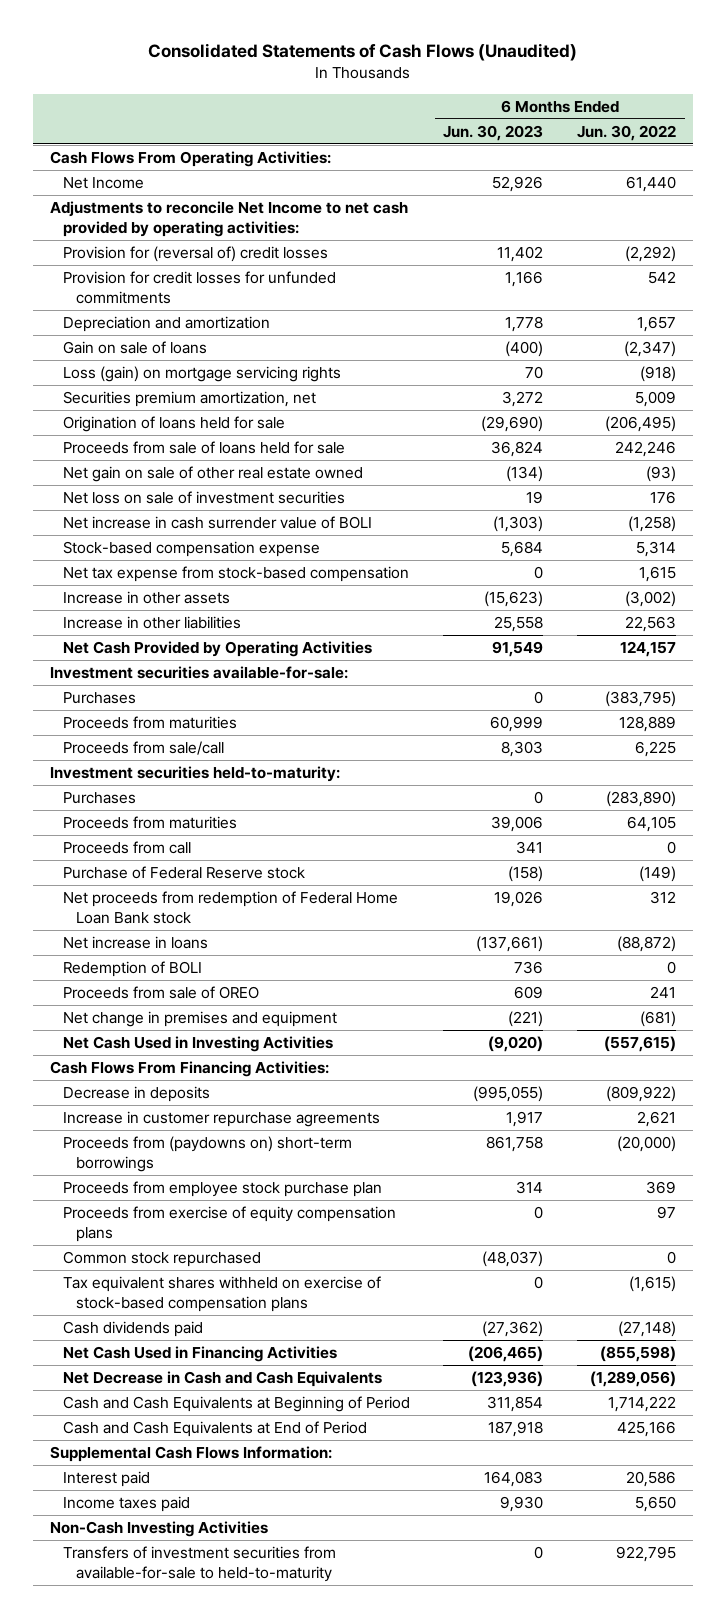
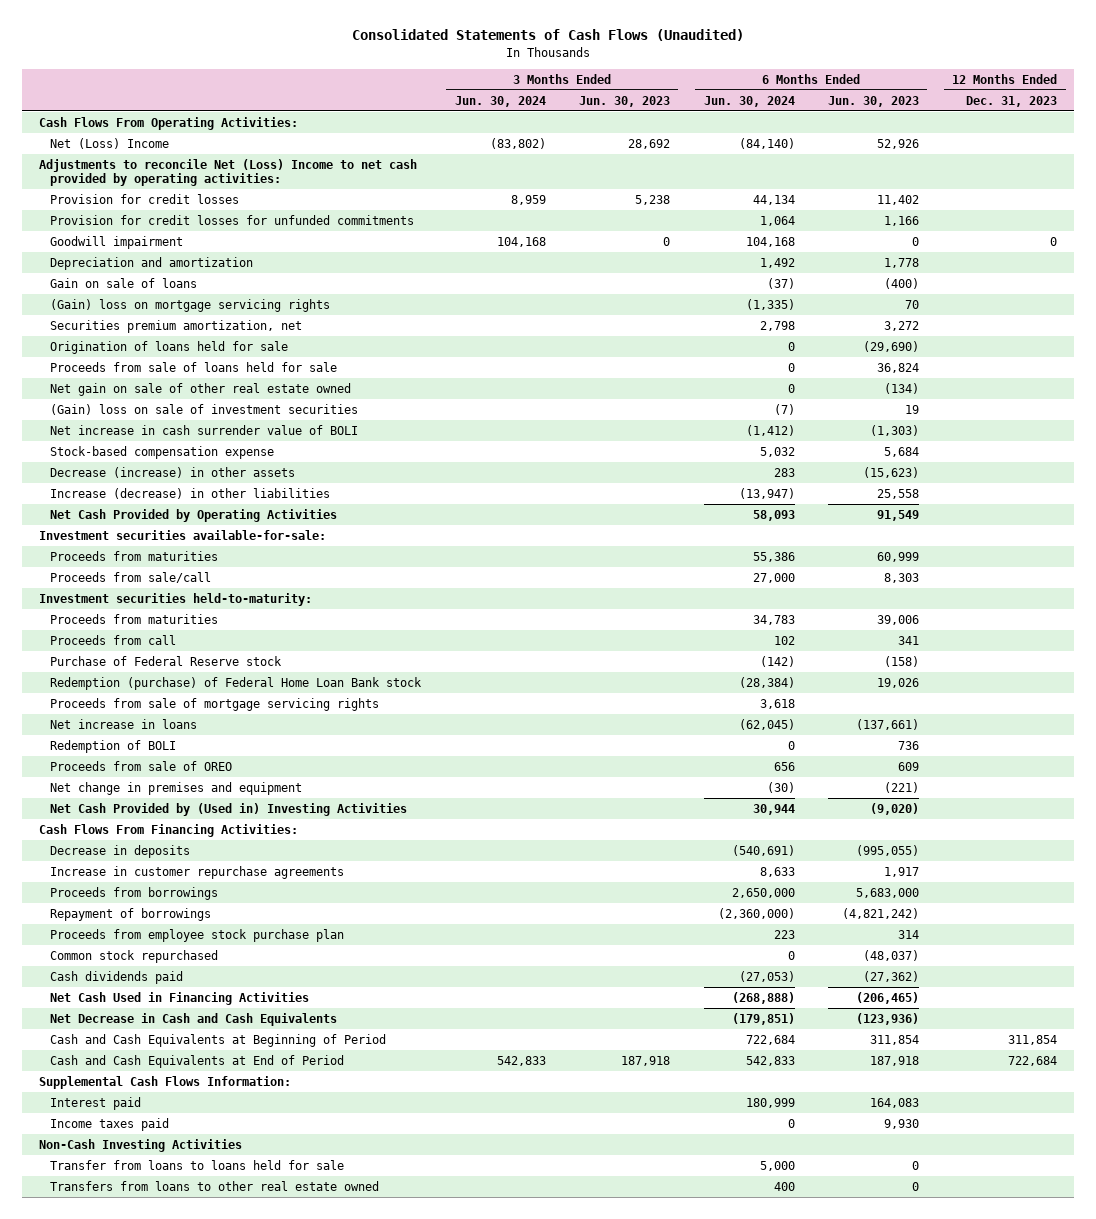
- | 6 Months Ended Jun. 30, 2023 | 6 Months Ended Jun. 30, 2022
+ | 3 Months Ended Jun. 30, 2024 | 3 Months Ended Jun. 30, 2023 | 6 Months Ended Jun. 30, 2024 | 6 Months Ended Jun. 30, 2023 | 12 Months Ended Dec. 31, 2023
- Net Income | 52,926 | 61,440
- Adjustments to reconcile Net Income to net cash provided by operating activities:
- Provision for (reversal of) credit losses | 11,402 | (2,292)
+ Net (Loss) Income | (83,802) | 28,692 | (84,140) | 52,926 |
+ Adjustments to reconcile Net (Loss) Income to net cash provided by operating activities:
+ Provision for credit losses | 8,959 | 5,238 | 44,134 | 11,402 |
+ Goodwill impairment | 104,168 | 0 | 104,168 | 0 | 0
- Loss (gain) on mortgage servicing rights | 70 | (918)
+ (Gain) loss on mortgage servicing rights | | | (1,335) | 70 |
- Net loss on sale of investment securities | 19 | 176
+ (Gain) loss on sale of investment securities | | | (7) | 19 |
- Net tax expense from stock-based compensation | 0 | 1,615
- Increase in other assets | (15,623) | (3,002)
- Increase in other liabilities | 25,558 | 22,563
+ Decrease (increase) in other assets | | | 283 | (15,623) |
+ Increase (decrease) in other liabilities | | | (13,947) | 25,558 |
- Purchases | 0 | (383,795)
- Purchases | 0 | (283,890)
- Net proceeds from redemption of Federal Home Loan Bank stock | 19,026 | 312
+ Redemption (purchase) of Federal Home Loan Bank stock | | | (28,384) | 19,026 |
+ Proceeds from sale of mortgage servicing rights | | | 3,618 | |
- Net Cash Used in Investing Activities | (9,020) | (557,615)
+ Net Cash Provided by (Used in) Investing Activities | | | 30,944 | (9,020) |
- Proceeds from (paydowns on) short-term borrowings | 861,758 | (20,000)
+ Proceeds from borrowings | | | 2,650,000 | 5,683,000 |
+ Repayment of borrowings | | | (2,360,000) | (4,821,242) |
- Proceeds from exercise of equity compensation plans | 0 | 97
- Tax equivalent shares withheld on exercise of stock-based compensation plans | 0 | (1,615)
- Transfers of investment securities from available-for-sale to held-to-maturity | 0 | 922,795
+ Transfer from loans to loans held for sale | | | 5,000 | 0 |
+ Transfers from loans to other real estate owned | | | 400 | 0 |

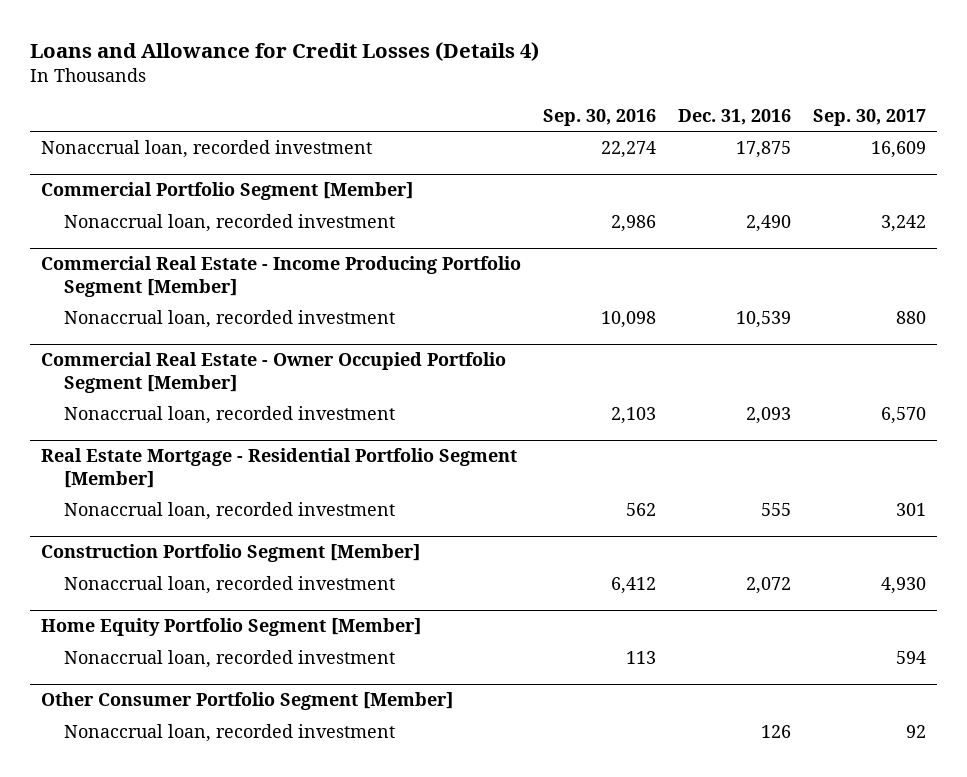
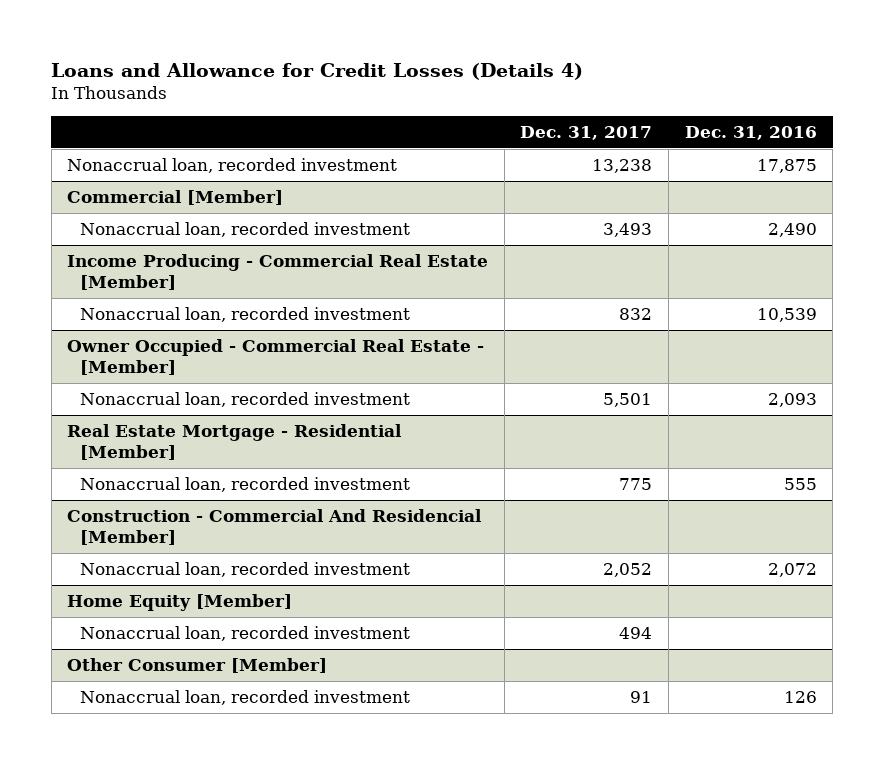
- | Sep. 30, 2016 | Dec. 31, 2016 | Sep. 30, 2017
+ | Dec. 31, 2017 | Dec. 31, 2016
- Commercial Portfolio Segment [Member]
+ Commercial [Member]
- Commercial Real Estate - Income Producing Portfolio Segment [Member]
+ Income Producing - Commercial Real Estate [Member]
- Commercial Real Estate - Owner Occupied Portfolio Segment [Member]
+ Owner Occupied - Commercial Real Estate - [Member]
- Real Estate Mortgage - Residential Portfolio Segment [Member]
+ Real Estate Mortgage - Residential [Member]
- Construction Portfolio Segment [Member]
+ Construction - Commercial And Residencial [Member]
- Home Equity Portfolio Segment [Member]
+ Home Equity [Member]
- Other Consumer Portfolio Segment [Member]
+ Other Consumer [Member]

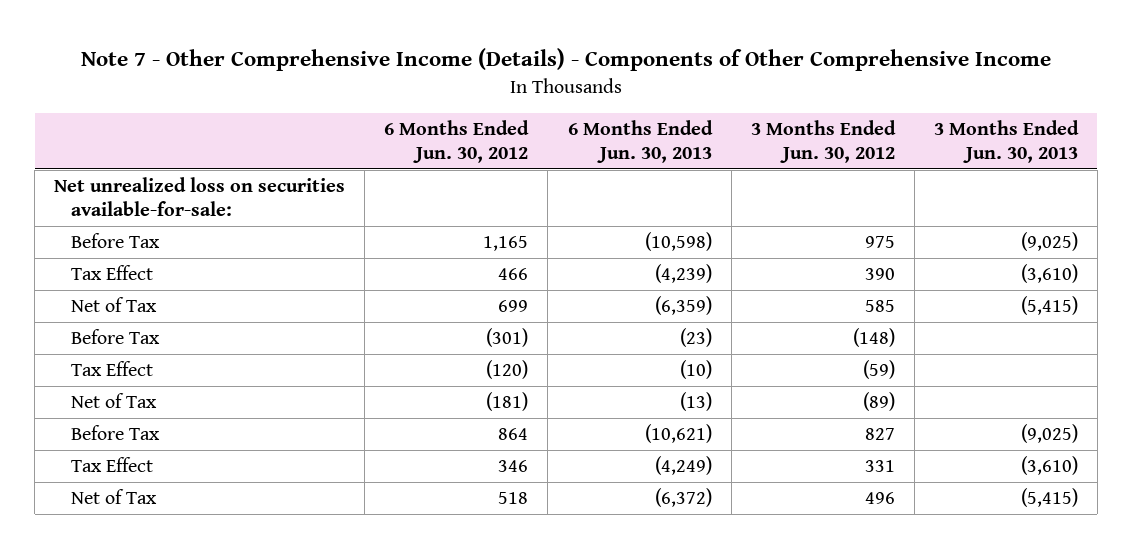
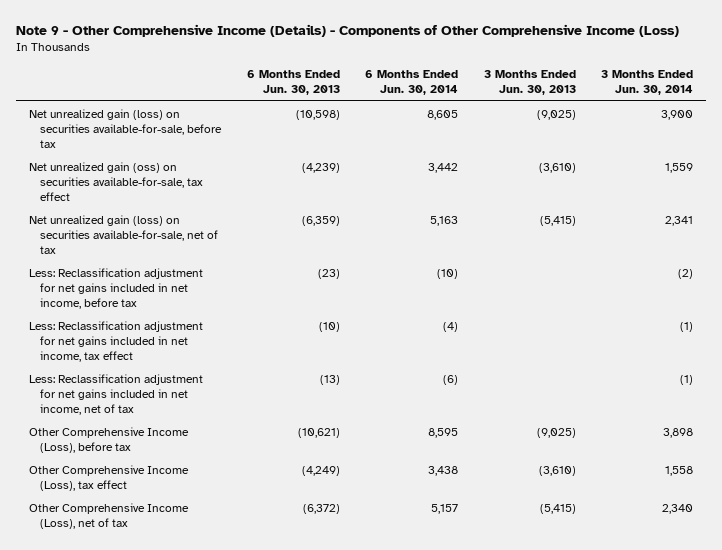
- Note 7 - Other Comprehensive Income (Details) - Components of Other Comprehensive Income
+ Note 9 - Other Comprehensive Income (Details) - Components of Other Comprehensive Income (Loss)
- | 6 Months Ended Jun. 30, 2012 | 6 Months Ended Jun. 30, 2013 | 3 Months Ended Jun. 30, 2012 | 3 Months Ended Jun. 30, 2013
+ | 6 Months Ended Jun. 30, 2013 | 6 Months Ended Jun. 30, 2014 | 3 Months Ended Jun. 30, 2013 | 3 Months Ended Jun. 30, 2014
- Net unrealized loss on securities available-for-sale:
- Before Tax | 1,165 | (10,598) | 975 | (9,025)
- Tax Effect | 466 | (4,239) | 390 | (3,610)
- Net of Tax | 699 | (6,359) | 585 | (5,415)
- Before Tax | (301) | (23) | (148) |
- Tax Effect | (120) | (10) | (59) |
- Net of Tax | (181) | (13) | (89) |
- Before Tax | 864 | (10,621) | 827 | (9,025)
- Tax Effect | 346 | (4,249) | 331 | (3,610)
- Net of Tax | 518 | (6,372) | 496 | (5,415)
+ Net unrealized gain (loss) on securities available-for-sale, before tax | (10,598) | 8,605 | (9,025) | 3,900
+ Net unrealized gain (oss) on securities available-for-sale, tax effect | (4,239) | 3,442 | (3,610) | 1,559
+ Net unrealized gain (loss) on securities available-for-sale, net of tax | (6,359) | 5,163 | (5,415) | 2,341
+ Less: Reclassification adjustment for net gains included in net income, before tax | (23) | (10) | | (2)
+ Less: Reclassification adjustment for net gains included in net income, tax effect | (10) | (4) | | (1)
+ Less: Reclassification adjustment for net gains included in net income, net of tax | (13) | (6) | | (1)
+ Other Comprehensive Income (Loss), before tax | (10,621) | 8,595 | (9,025) | 3,898
+ Other Comprehensive Income (Loss), tax effect | (4,249) | 3,438 | (3,610) | 1,558
+ Other Comprehensive Income (Loss), net of tax | (6,372) | 5,157 | (5,415) | 2,340

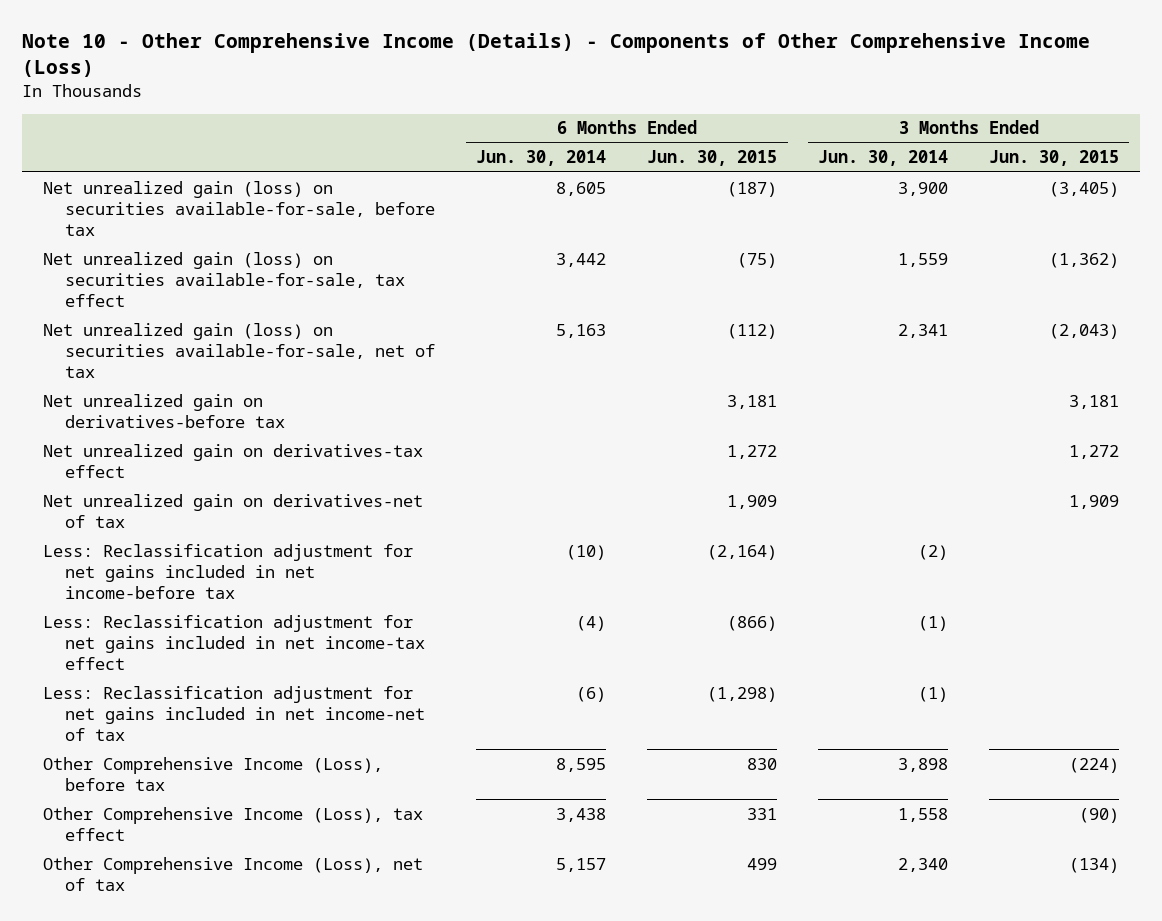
- Note 9 - Other Comprehensive Income (Details) - Components of Other Comprehensive Income (Loss)
+ Note 10 - Other Comprehensive Income (Details) - Components of Other Comprehensive Income (Loss)
- | 6 Months Ended Jun. 30, 2013 | 6 Months Ended Jun. 30, 2014 | 3 Months Ended Jun. 30, 2013 | 3 Months Ended Jun. 30, 2014
+ | 6 Months Ended Jun. 30, 2014 | 6 Months Ended Jun. 30, 2015 | 3 Months Ended Jun. 30, 2014 | 3 Months Ended Jun. 30, 2015
- Net unrealized gain (oss) on securities available-for-sale, tax effect | (4,239) | 3,442 | (3,610) | 1,559
+ Net unrealized gain (loss) on securities available-for-sale, tax effect | 3,442 | (75) | 1,559 | (1,362)
- Less: Reclassification adjustment for net gains included in net income, before tax | (23) | (10) | | (2)
- Less: Reclassification adjustment for net gains included in net income, tax effect | (10) | (4) | | (1)
- Less: Reclassification adjustment for net gains included in net income, net of tax | (13) | (6) | | (1)
+ Net unrealized gain on derivatives-before tax | | 3,181 | | 3,181
+ Net unrealized gain on derivatives-tax effect | | 1,272 | | 1,272
+ Net unrealized gain on derivatives-net of tax | | 1,909 | | 1,909
+ Less: Reclassification adjustment for net gains included in net income-before tax | (10) | (2,164) | (2) |
+ Less: Reclassification adjustment for net gains included in net income-tax effect | (4) | (866) | (1) |
+ Less: Reclassification adjustment for net gains included in net income-net of tax | (6) | (1,298) | (1) |

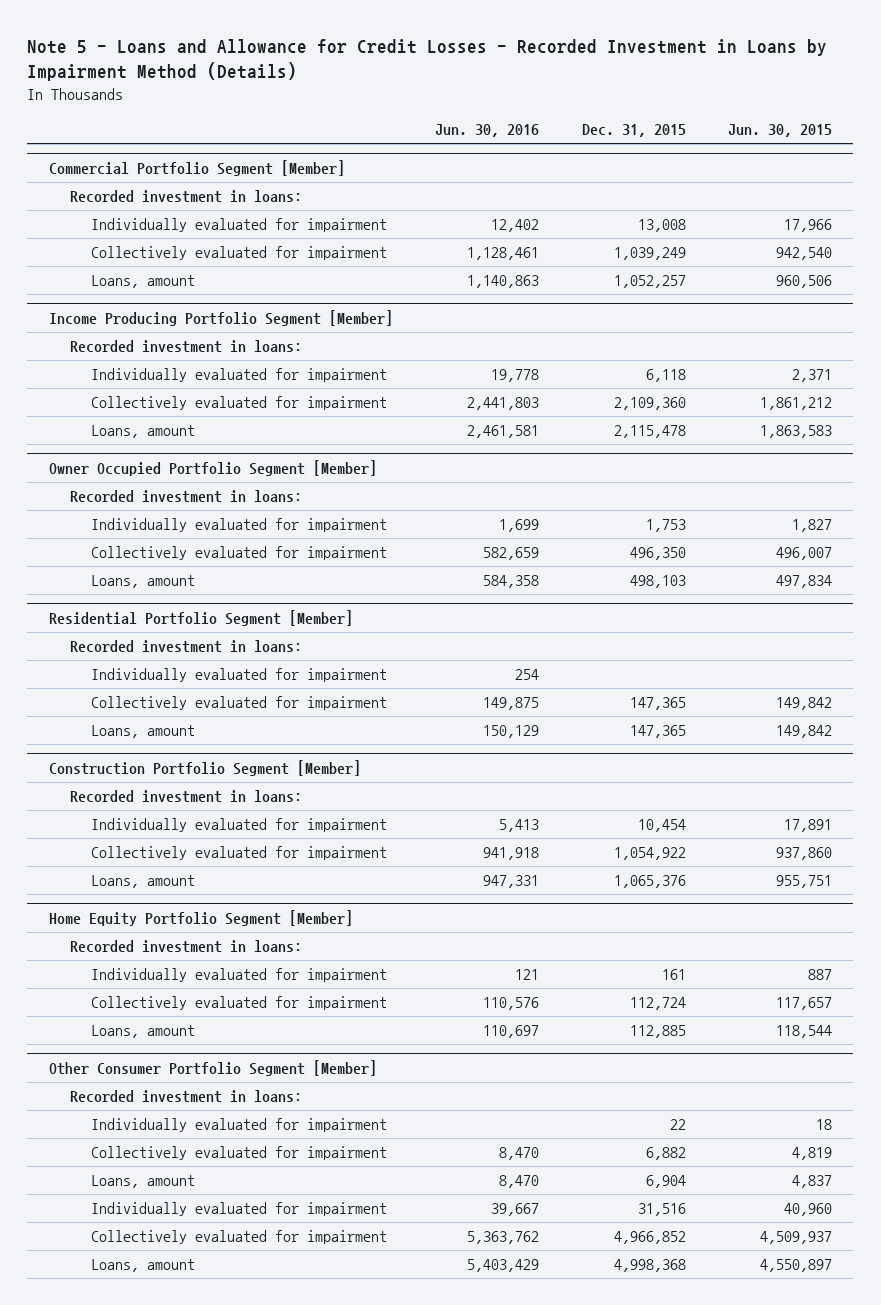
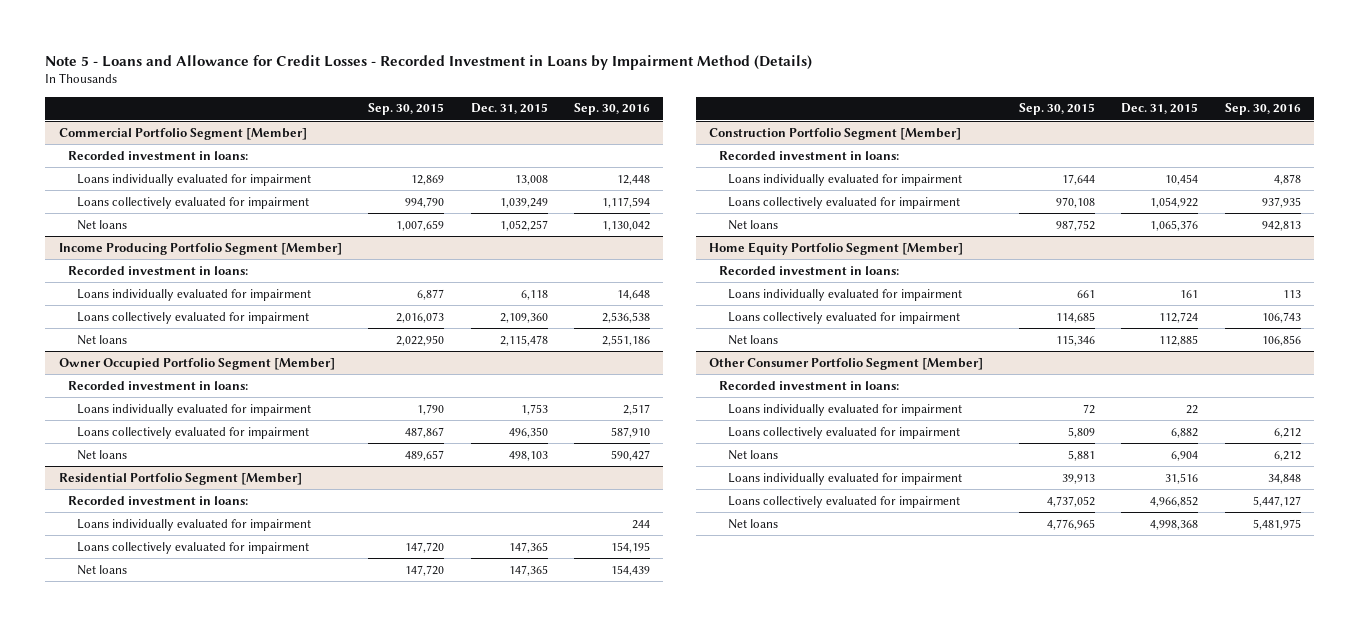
- | Jun. 30, 2016 | Dec. 31, 2015 | Jun. 30, 2015
+ | Sep. 30, 2015 | Dec. 31, 2015 | Sep. 30, 2016
@ Commercial Portfolio Segment [Member]
- Individually evaluated for impairment | 12,402 | 13,008 | 17,966
- Collectively evaluated for impairment | 1,128,461 | 1,039,249 | 942,540
- Loans, amount | 1,140,863 | 1,052,257 | 960,506
+ Loans individually evaluated for impairment | 12,869 | 13,008 | 12,448
+ Loans collectively evaluated for impairment | 994,790 | 1,039,249 | 1,117,594
+ Net loans | 1,007,659 | 1,052,257 | 1,130,042
@ Income Producing Portfolio Segment [Member]
- Individually evaluated for impairment | 19,778 | 6,118 | 2,371
- Collectively evaluated for impairment | 2,441,803 | 2,109,360 | 1,861,212
- Loans, amount | 2,461,581 | 2,115,478 | 1,863,583
+ Loans individually evaluated for impairment | 6,877 | 6,118 | 14,648
+ Loans collectively evaluated for impairment | 2,016,073 | 2,109,360 | 2,536,538
+ Net loans | 2,022,950 | 2,115,478 | 2,551,186
@ Owner Occupied Portfolio Segment [Member]
- Individually evaluated for impairment | 1,699 | 1,753 | 1,827
- Collectively evaluated for impairment | 582,659 | 496,350 | 496,007
- Loans, amount | 584,358 | 498,103 | 497,834
+ Loans individually evaluated for impairment | 1,790 | 1,753 | 2,517
+ Loans collectively evaluated for impairment | 487,867 | 496,350 | 587,910
+ Net loans | 489,657 | 498,103 | 590,427
@ Residential Portfolio Segment [Member]
- Individually evaluated for impairment | 254 | |
- Collectively evaluated for impairment | 149,875 | 147,365 | 149,842
- Loans, amount | 150,129 | 147,365 | 149,842
+ Loans individually evaluated for impairment | | | 244
+ Loans collectively evaluated for impairment | 147,720 | 147,365 | 154,195
+ Net loans | 147,720 | 147,365 | 154,439
@ Construction Portfolio Segment [Member]
- Individually evaluated for impairment | 5,413 | 10,454 | 17,891
- Collectively evaluated for impairment | 941,918 | 1,054,922 | 937,860
- Loans, amount | 947,331 | 1,065,376 | 955,751
+ Loans individually evaluated for impairment | 17,644 | 10,454 | 4,878
+ Loans collectively evaluated for impairment | 970,108 | 1,054,922 | 937,935
+ Net loans | 987,752 | 1,065,376 | 942,813
@ Home Equity Portfolio Segment [Member]
- Individually evaluated for impairment | 121 | 161 | 887
- Collectively evaluated for impairment | 110,576 | 112,724 | 117,657
- Loans, amount | 110,697 | 112,885 | 118,544
+ Loans individually evaluated for impairment | 661 | 161 | 113
+ Loans collectively evaluated for impairment | 114,685 | 112,724 | 106,743
+ Net loans | 115,346 | 112,885 | 106,856
@ Other Consumer Portfolio Segment [Member]
- Individually evaluated for impairment | | 22 | 18
- Collectively evaluated for impairment | 8,470 | 6,882 | 4,819
- Loans, amount | 8,470 | 6,904 | 4,837
- Individually evaluated for impairment | 39,667 | 31,516 | 40,960
- Collectively evaluated for impairment | 5,363,762 | 4,966,852 | 4,509,937
- Loans, amount | 5,403,429 | 4,998,368 | 4,550,897
+ Loans individually evaluated for impairment | 72 | 22 |
+ Loans collectively evaluated for impairment | 5,809 | 6,882 | 6,212
+ Net loans | 5,881 | 6,904 | 6,212
+ Loans individually evaluated for impairment | 39,913 | 31,516 | 34,848
+ Loans collectively evaluated for impairment | 4,737,052 | 4,966,852 | 5,447,127
+ Net loans | 4,776,965 | 4,998,368 | 5,481,975

